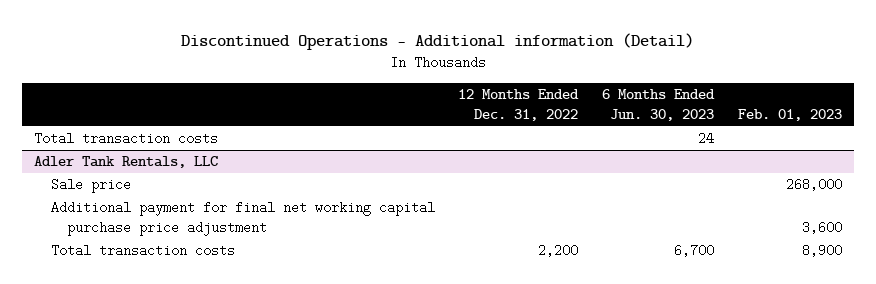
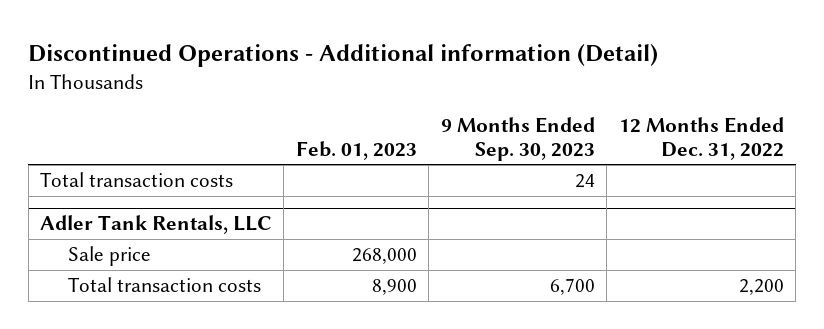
- | 12 Months Ended Dec. 31, 2022 | 6 Months Ended Jun. 30, 2023 | Feb. 01, 2023
+ | Feb. 01, 2023 | 9 Months Ended Sep. 30, 2023 | 12 Months Ended Dec. 31, 2022
@ Adler Tank Rentals, LLC
- Additional payment for final net working capital purchase price adjustment | | | 3,600

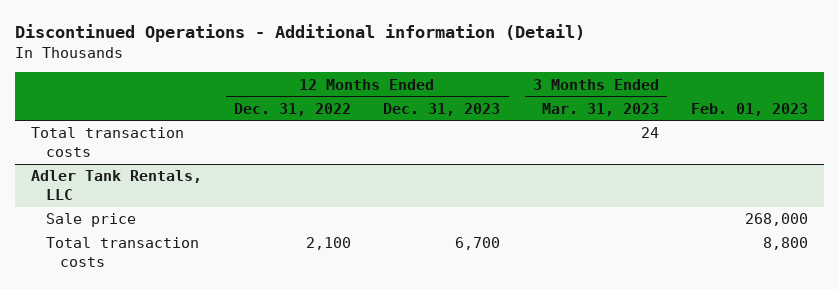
- | Feb. 01, 2023 | 9 Months Ended Sep. 30, 2023 | 12 Months Ended Dec. 31, 2022
+ | 12 Months Ended Dec. 31, 2022 | 12 Months Ended Dec. 31, 2023 | 3 Months Ended Mar. 31, 2023 | Feb. 01, 2023
@ Adler Tank Rentals, LLC
- Total transaction costs | 8,900 | 6,700 | 2,200
+ Total transaction costs | 2,100 | 6,700 | | 8,800

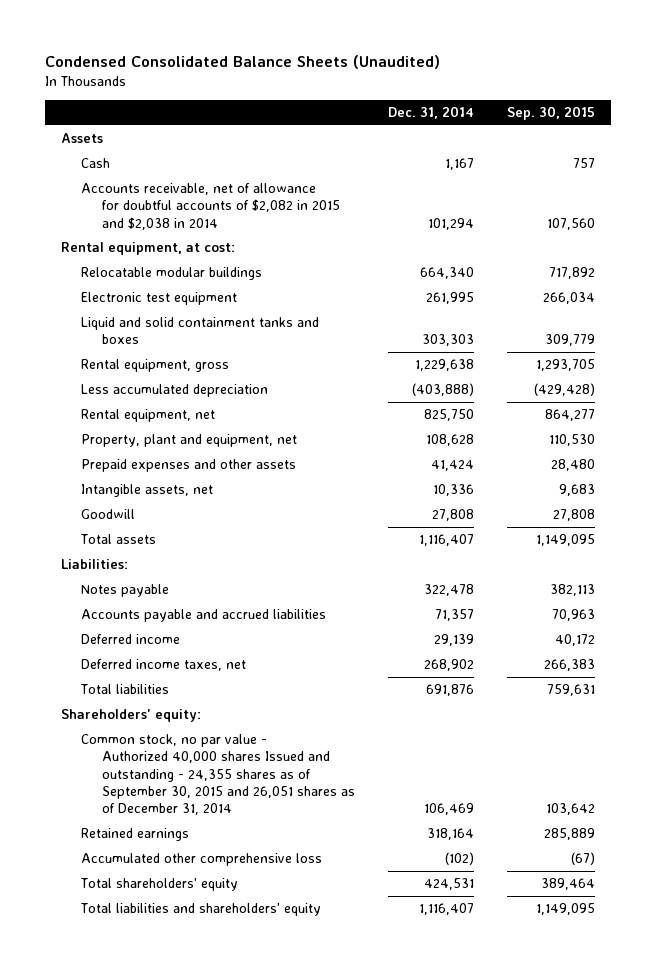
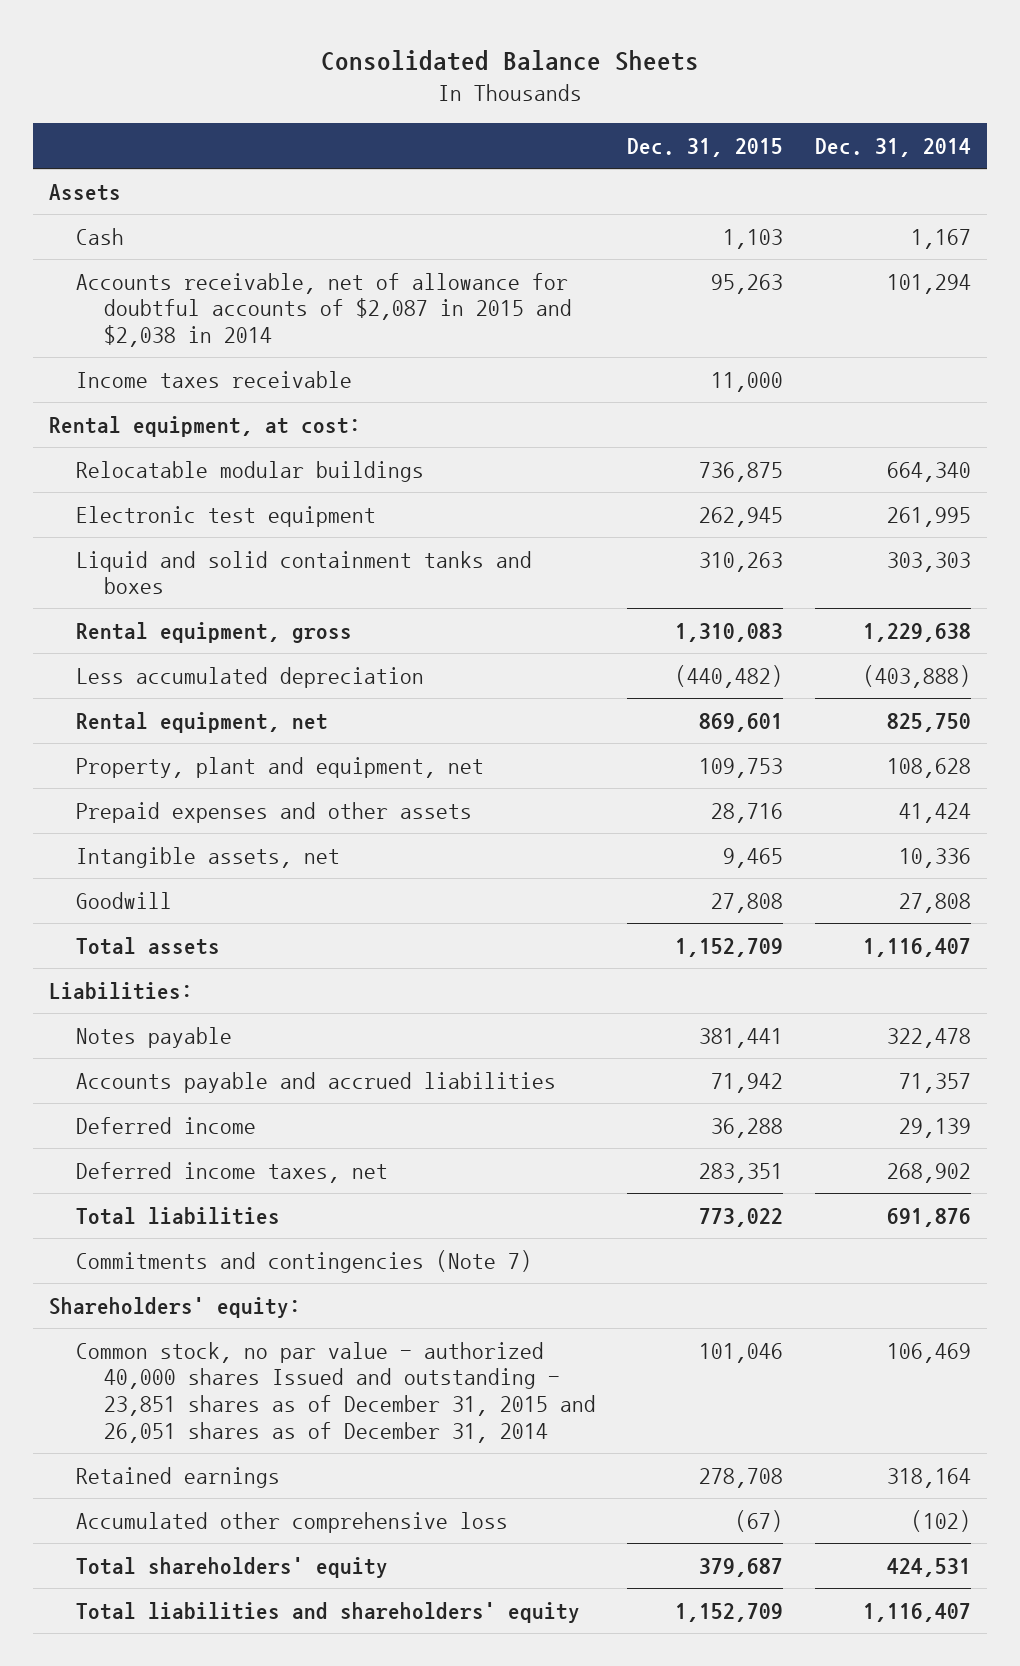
- Condensed Consolidated Balance Sheets (Unaudited)
+ Consolidated Balance Sheets
- | Dec. 31, 2014 | Sep. 30, 2015
+ | Dec. 31, 2015 | Dec. 31, 2014
- Accounts receivable, net of allowance for doubtful accounts of $2,082 in 2015 and $2,038 in 2014 | 101,294 | 107,560
+ Accounts receivable, net of allowance for doubtful accounts of $2,087 in 2015 and $2,038 in 2014 | 95,263 | 101,294
+ Income taxes receivable | 11,000 |
+ Commitments and contingencies (Note 7)
- Common stock, no par value - Authorized 40,000 shares Issued and outstanding - 24,355 shares as of September 30, 2015 and 26,051 shares as of December 31, 2014 | 106,469 | 103,642
+ Common stock, no par value - authorized 40,000 shares Issued and outstanding - 23,851 shares as of December 31, 2015 and 26,051 shares as of December 31, 2014 | 101,046 | 106,469

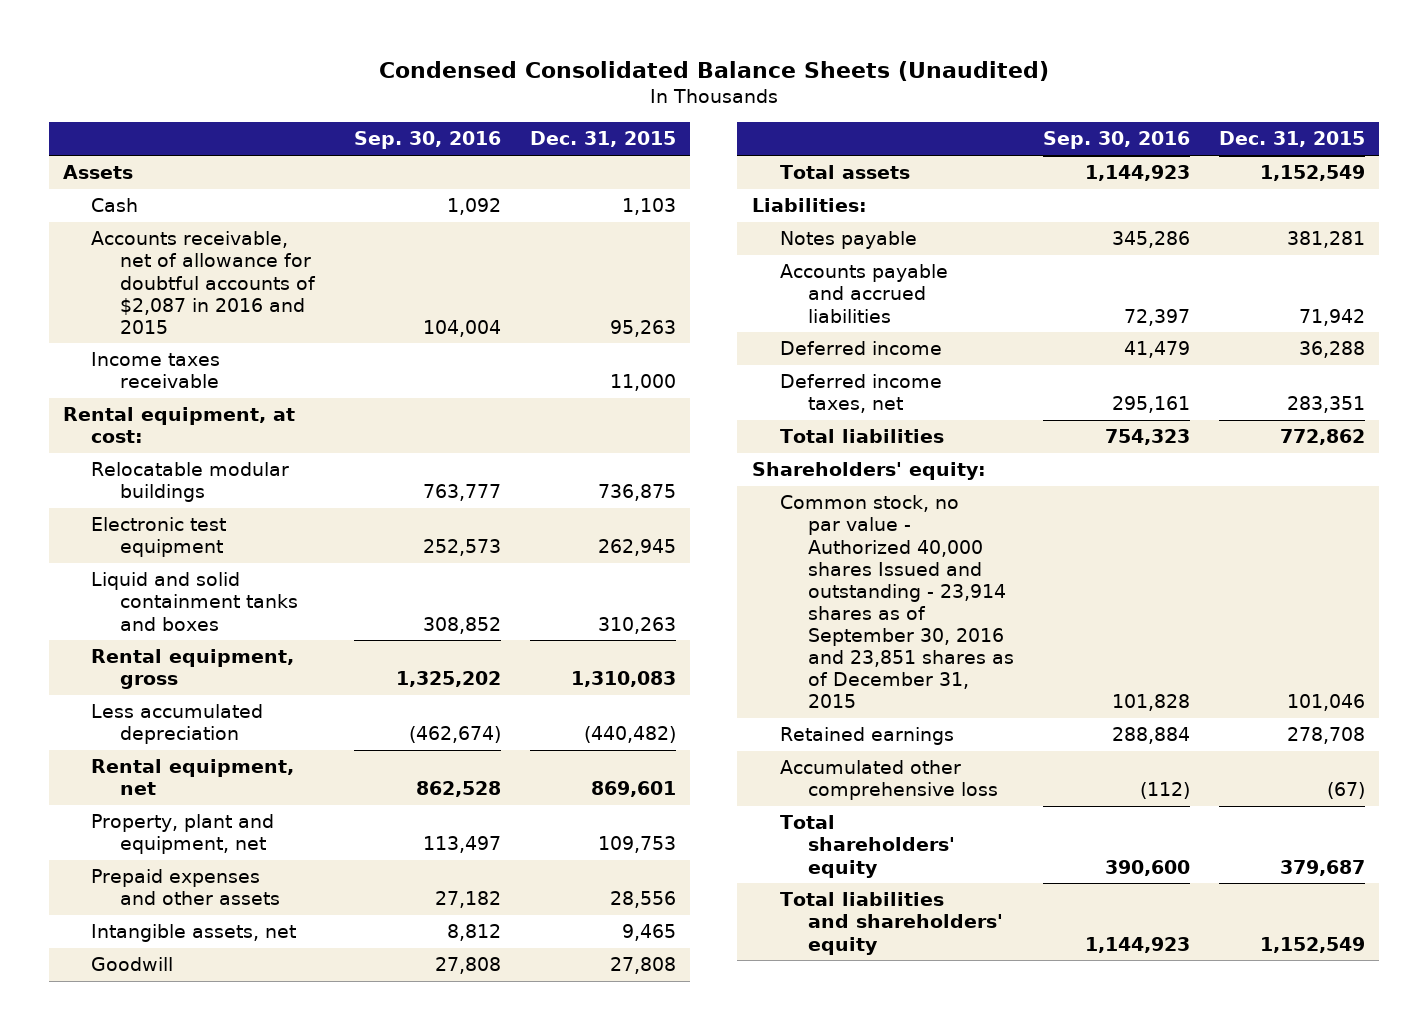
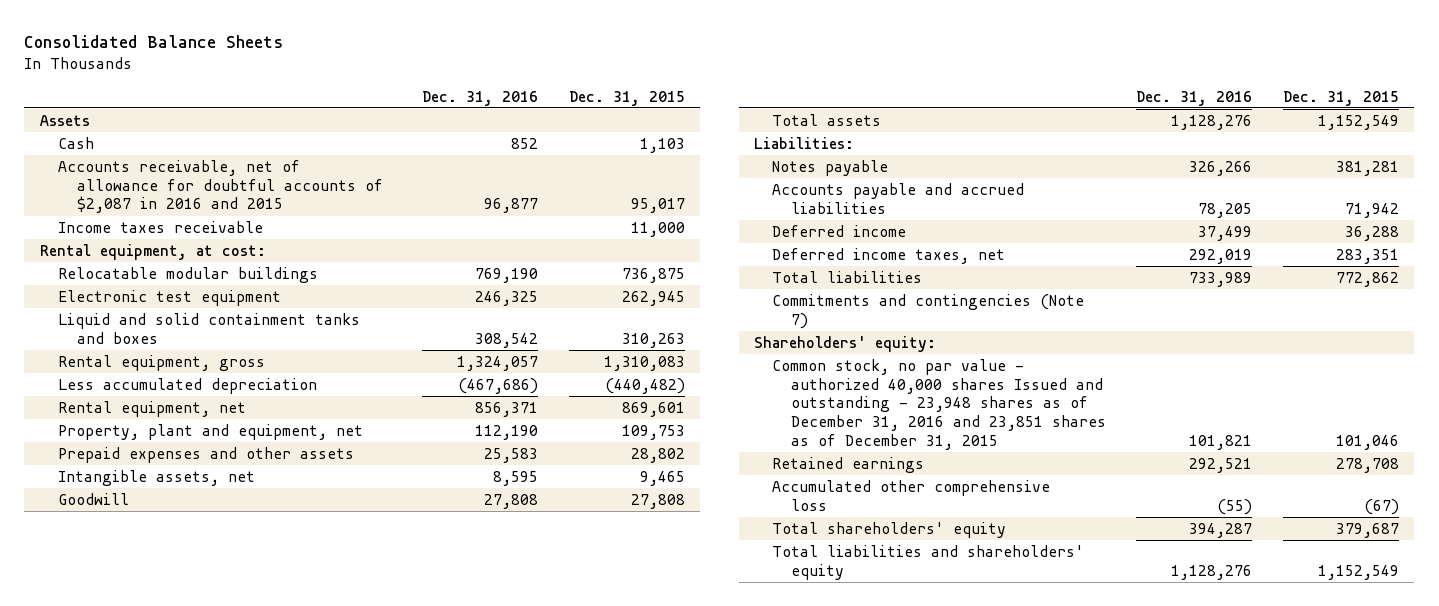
- Condensed Consolidated Balance Sheets (Unaudited)
+ Consolidated Balance Sheets
- | Sep. 30, 2016 | Dec. 31, 2015
+ | Dec. 31, 2016 | Dec. 31, 2015
- Accounts receivable, net of allowance for doubtful accounts of $2,087 in 2016 and 2015 | 104,004 | 95,263
+ Accounts receivable, net of allowance for doubtful accounts of $2,087 in 2016 and 2015 | 96,877 | 95,017
- Prepaid expenses and other assets | 27,182 | 28,556
+ Prepaid expenses and other assets | 25,583 | 28,802
+ Commitments and contingencies (Note 7)
- Common stock, no par value - Authorized 40,000 shares Issued and outstanding - 23,914 shares as of September 30, 2016 and 23,851 shares as of December 31, 2015 | 101,828 | 101,046
+ Common stock, no par value - authorized 40,000 shares Issued and outstanding - 23,948 shares as of December 31, 2016 and 23,851 shares as of December 31, 2015 | 101,821 | 101,046

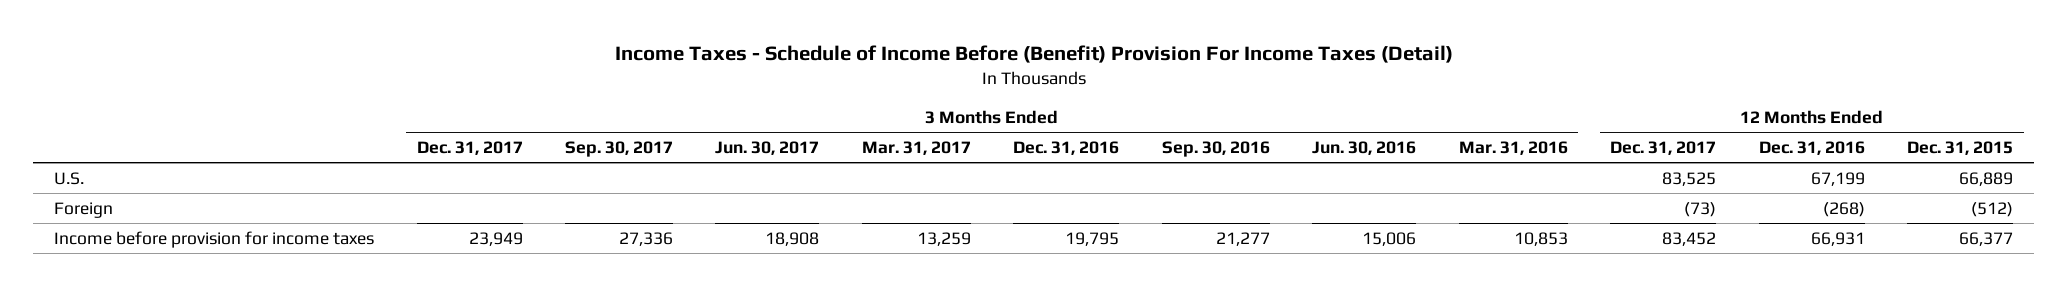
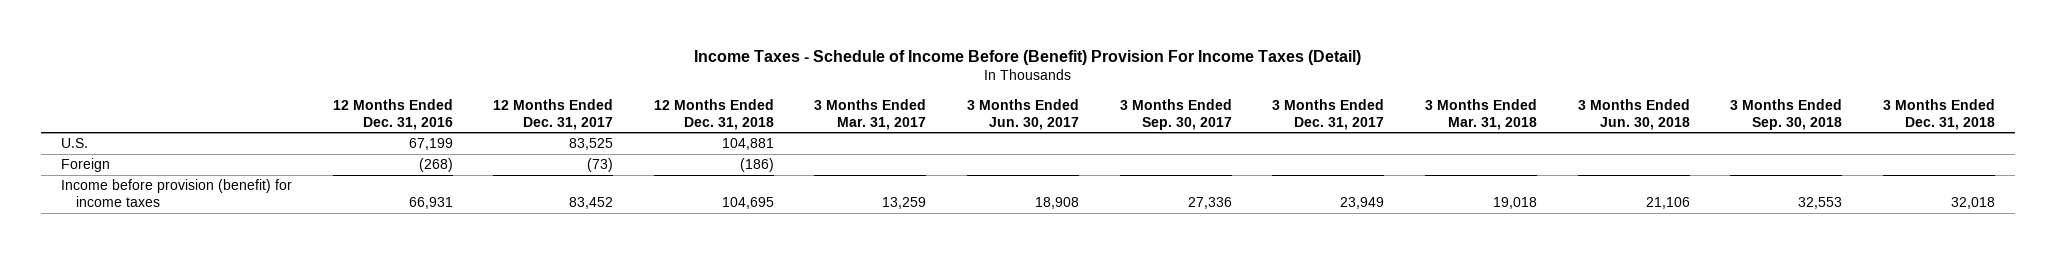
- | 3 Months Ended Dec. 31, 2017 | 3 Months Ended Sep. 30, 2017 | 3 Months Ended Jun. 30, 2017 | 3 Months Ended Mar. 31, 2017 | 3 Months Ended Dec. 31, 2016 | 3 Months Ended Sep. 30, 2016 | 3 Months Ended Jun. 30, 2016 | 3 Months Ended Mar. 31, 2016 | 12 Months Ended Dec. 31, 2017 | 12 Months Ended Dec. 31, 2016 | 12 Months Ended Dec. 31, 2015
+ | 12 Months Ended Dec. 31, 2016 | 12 Months Ended Dec. 31, 2017 | 12 Months Ended Dec. 31, 2018 | 3 Months Ended Mar. 31, 2017 | 3 Months Ended Jun. 30, 2017 | 3 Months Ended Sep. 30, 2017 | 3 Months Ended Dec. 31, 2017 | 3 Months Ended Mar. 31, 2018 | 3 Months Ended Jun. 30, 2018 | 3 Months Ended Sep. 30, 2018 | 3 Months Ended Dec. 31, 2018
- Income before provision for income taxes | 23,949 | 27,336 | 18,908 | 13,259 | 19,795 | 21,277 | 15,006 | 10,853 | 83,452 | 66,931 | 66,377
+ Income before provision (benefit) for income taxes | 66,931 | 83,452 | 104,695 | 13,259 | 18,908 | 27,336 | 23,949 | 19,018 | 21,106 | 32,553 | 32,018

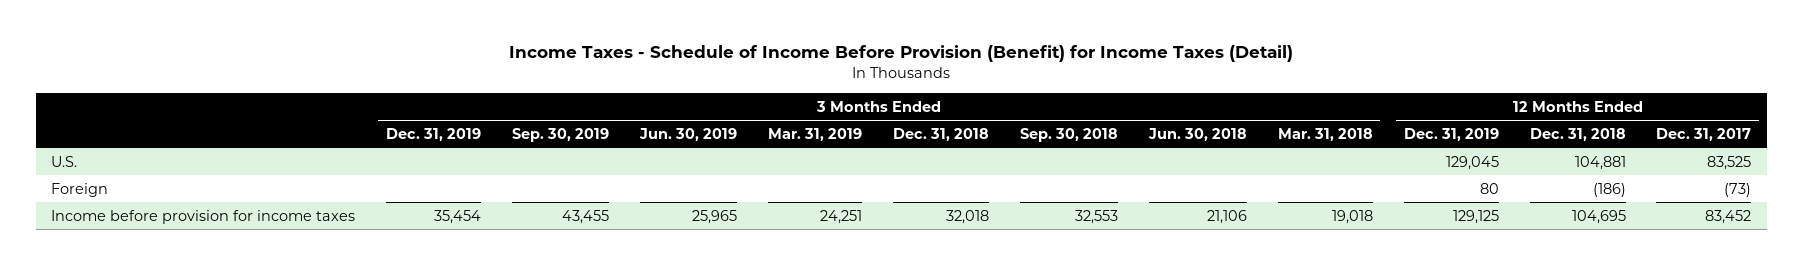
- Income Taxes - Schedule of Income Before (Benefit) Provision For Income Taxes (Detail)
+ Income Taxes - Schedule of Income Before Provision (Benefit) for Income Taxes (Detail)
- | 12 Months Ended Dec. 31, 2016 | 12 Months Ended Dec. 31, 2017 | 12 Months Ended Dec. 31, 2018 | 3 Months Ended Mar. 31, 2017 | 3 Months Ended Jun. 30, 2017 | 3 Months Ended Sep. 30, 2017 | 3 Months Ended Dec. 31, 2017 | 3 Months Ended Mar. 31, 2018 | 3 Months Ended Jun. 30, 2018 | 3 Months Ended Sep. 30, 2018 | 3 Months Ended Dec. 31, 2018
+ | 3 Months Ended Dec. 31, 2019 | 3 Months Ended Sep. 30, 2019 | 3 Months Ended Jun. 30, 2019 | 3 Months Ended Mar. 31, 2019 | 3 Months Ended Dec. 31, 2018 | 3 Months Ended Sep. 30, 2018 | 3 Months Ended Jun. 30, 2018 | 3 Months Ended Mar. 31, 2018 | 12 Months Ended Dec. 31, 2019 | 12 Months Ended Dec. 31, 2018 | 12 Months Ended Dec. 31, 2017
- Income before provision (benefit) for income taxes | 66,931 | 83,452 | 104,695 | 13,259 | 18,908 | 27,336 | 23,949 | 19,018 | 21,106 | 32,553 | 32,018
+ Income before provision for income taxes | 35,454 | 43,455 | 25,965 | 24,251 | 32,018 | 32,553 | 21,106 | 19,018 | 129,125 | 104,695 | 83,452

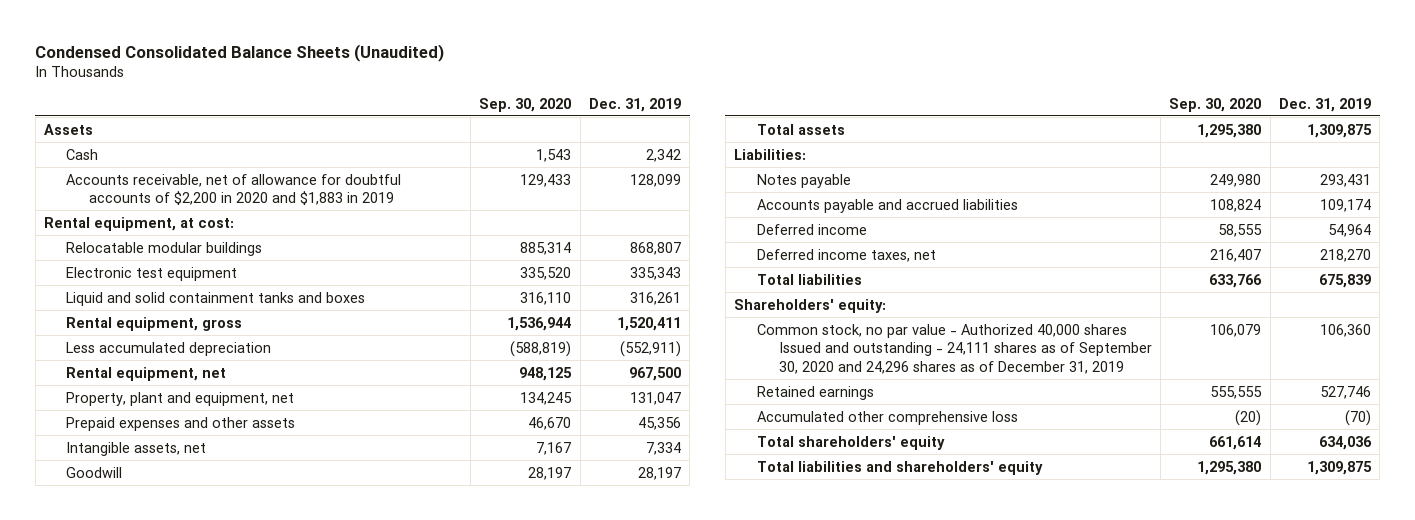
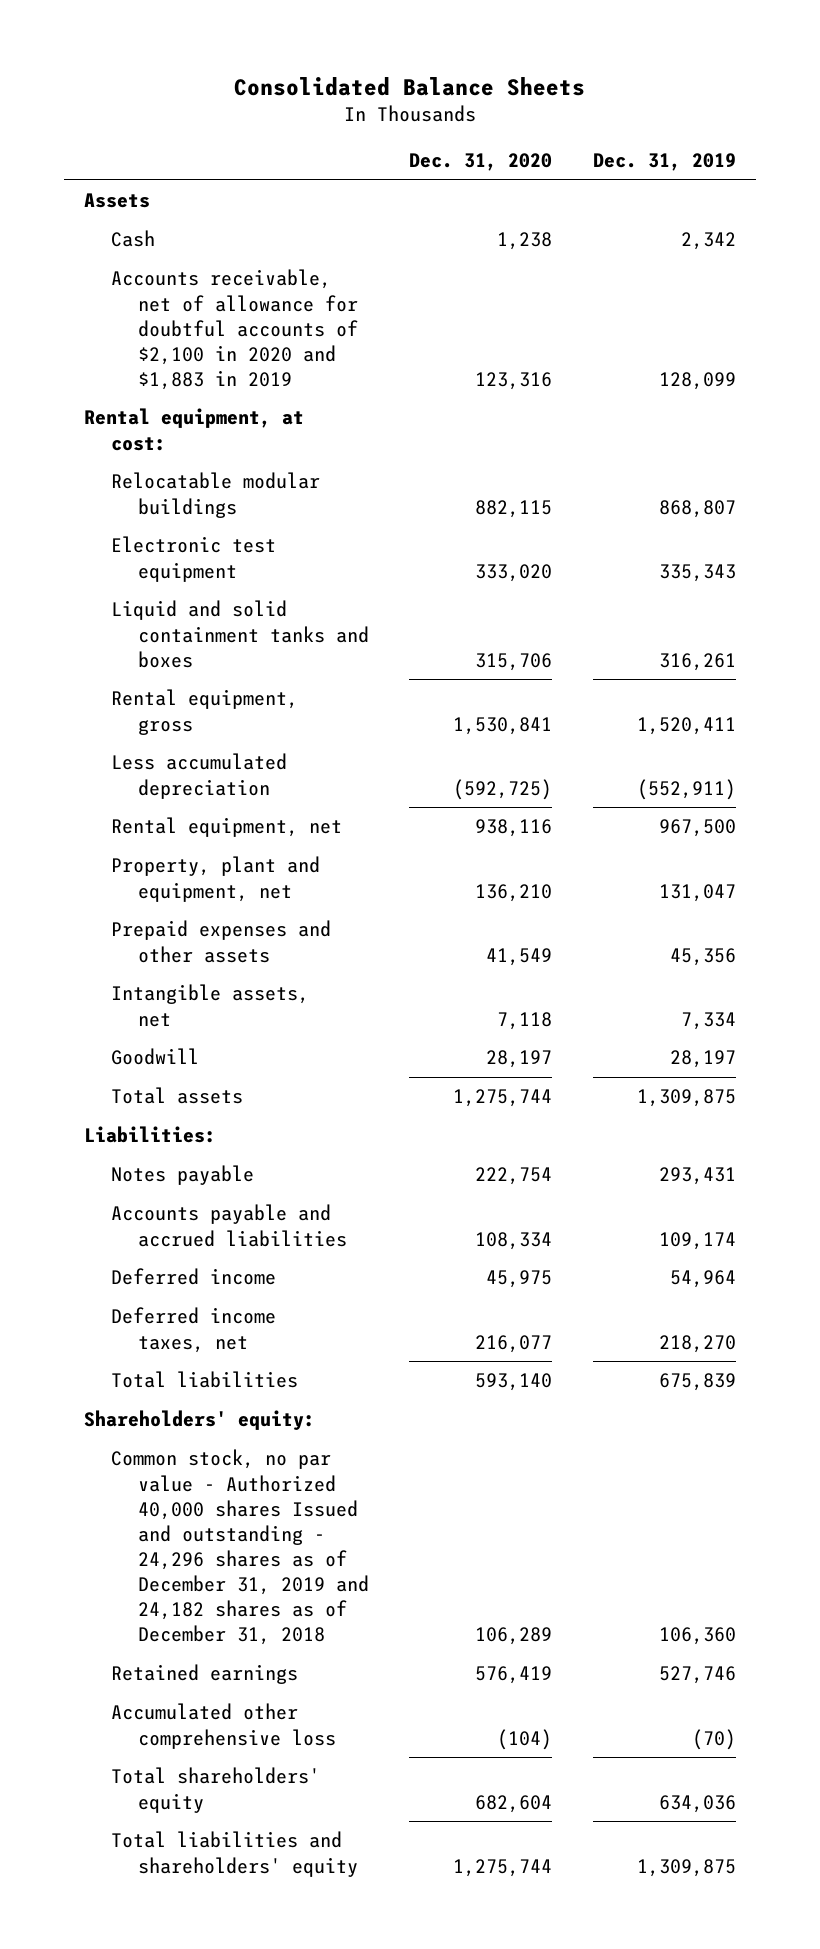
- Condensed Consolidated Balance Sheets (Unaudited)
+ Consolidated Balance Sheets
- | Sep. 30, 2020 | Dec. 31, 2019
+ | Dec. 31, 2020 | Dec. 31, 2019
- Accounts receivable, net of allowance for doubtful accounts of $2,200 in 2020 and $1,883 in 2019 | 129,433 | 128,099
+ Accounts receivable, net of allowance for doubtful accounts of $2,100 in 2020 and $1,883 in 2019 | 123,316 | 128,099
- Common stock, no par value - Authorized 40,000 shares Issued and outstanding - 24,111 shares as of September 30, 2020 and 24,296 shares as of December 31, 2019 | 106,079 | 106,360
+ Common stock, no par value - Authorized 40,000 shares Issued and outstanding - 24,296 shares as of December 31, 2019 and 24,182 shares as of December 31, 2018 | 106,289 | 106,360

